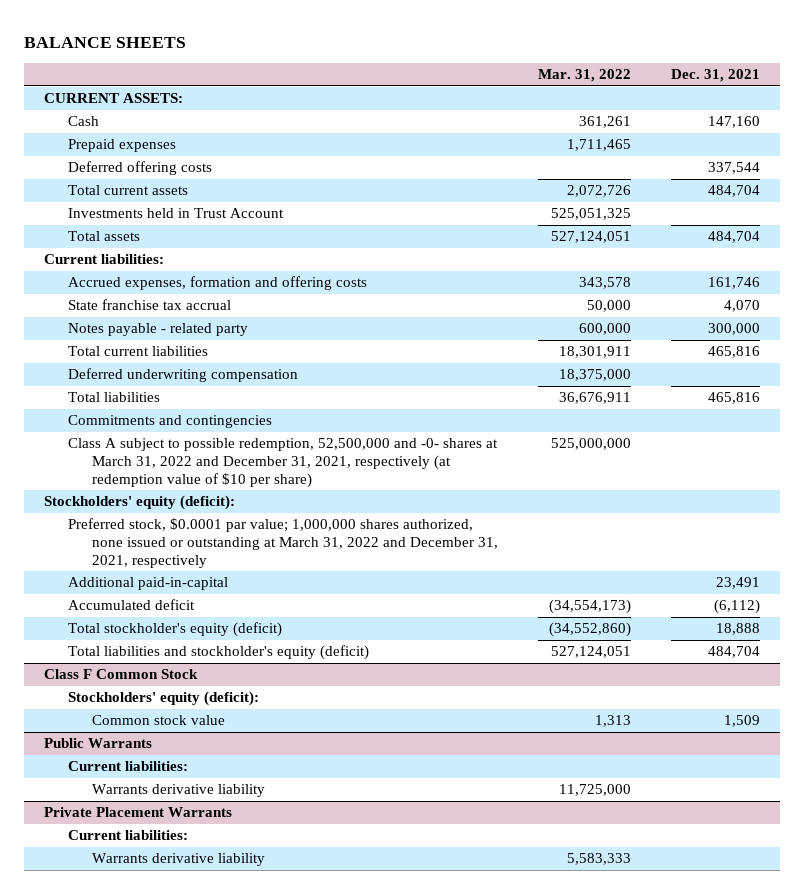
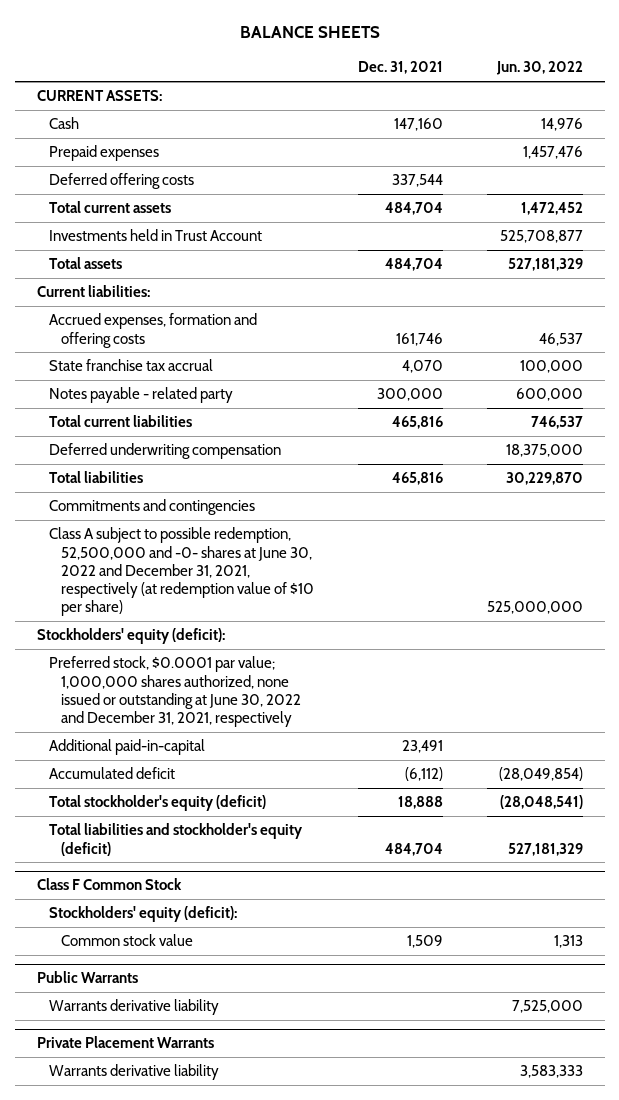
- | Mar. 31, 2022 | Dec. 31, 2021
+ | Dec. 31, 2021 | Jun. 30, 2022
- Class A subject to possible redemption, 52,500,000 and -0- shares at March 31, 2022 and December 31, 2021, respectively (at redemption value of $10 per share) | 525,000,000 |
+ Class A subject to possible redemption, 52,500,000 and -0- shares at June 30, 2022 and December 31, 2021, respectively (at redemption value of $10 per share) | | 525,000,000
- Preferred stock, $0.0001 par value; 1,000,000 shares authorized, none issued or outstanding at March 31, 2022 and December 31, 2021, respectively
+ Preferred stock, $0.0001 par value; 1,000,000 shares authorized, none issued or outstanding at June 30, 2022 and December 31, 2021, respectively
@ Public Warrants
- Current liabilities:
@ Private Placement Warrants
- Current liabilities:

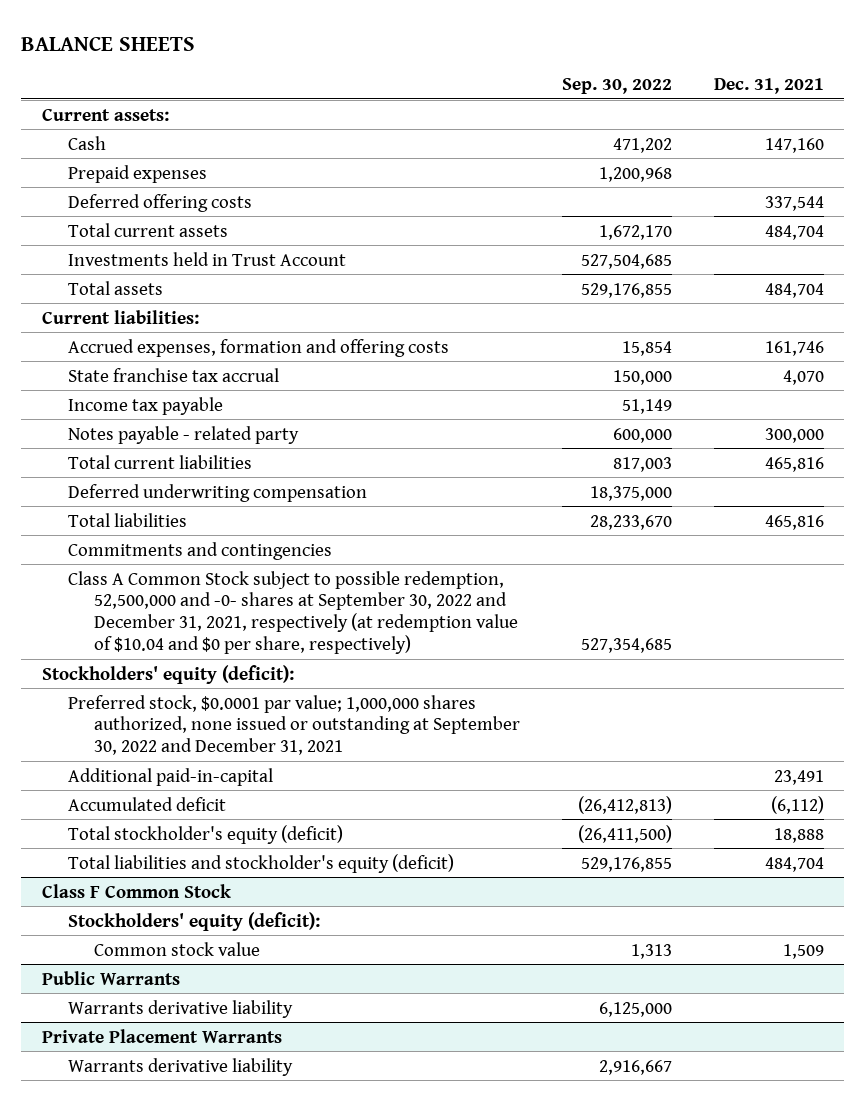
- | Dec. 31, 2021 | Jun. 30, 2022
+ | Sep. 30, 2022 | Dec. 31, 2021
- CURRENT ASSETS:
+ Current assets:
+ Income tax payable | 51,149 |
- Class A subject to possible redemption, 52,500,000 and -0- shares at June 30, 2022 and December 31, 2021, respectively (at redemption value of $10 per share) | | 525,000,000
+ Class A Common Stock subject to possible redemption, 52,500,000 and -0- shares at September 30, 2022 and December 31, 2021, respectively (at redemption value of $10.04 and $0 per share, respectively) | 527,354,685 |
- Preferred stock, $0.0001 par value; 1,000,000 shares authorized, none issued or outstanding at June 30, 2022 and December 31, 2021, respectively
+ Preferred stock, $0.0001 par value; 1,000,000 shares authorized, none issued or outstanding at September 30, 2022 and December 31, 2021

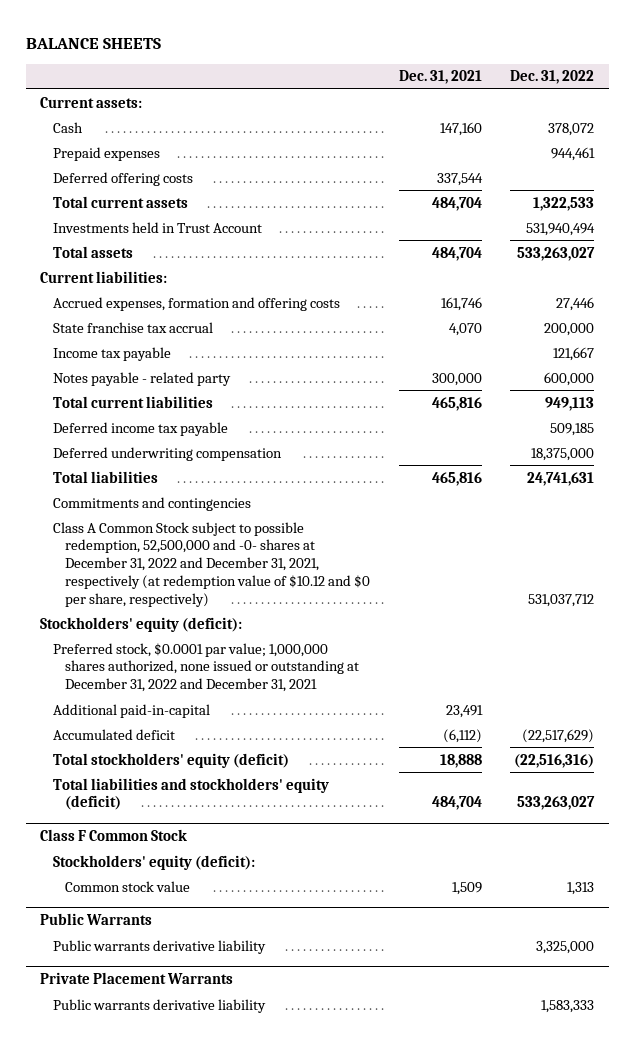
- | Sep. 30, 2022 | Dec. 31, 2021
+ | Dec. 31, 2021 | Dec. 31, 2022
+ Deferred income tax payable | | 509,185
- Class A Common Stock subject to possible redemption, 52,500,000 and -0- shares at September 30, 2022 and December 31, 2021, respectively (at redemption value of $10.04 and $0 per share, respectively) | 527,354,685 |
+ Class A Common Stock subject to possible redemption, 52,500,000 and -0- shares at December 31, 2022 and December 31, 2021, respectively (at redemption value of $10.12 and $0 per share, respectively) | | 531,037,712
- Preferred stock, $0.0001 par value; 1,000,000 shares authorized, none issued or outstanding at September 30, 2022 and December 31, 2021
+ Preferred stock, $0.0001 par value; 1,000,000 shares authorized, none issued or outstanding at December 31, 2022 and December 31, 2021
- Total stockholder's equity (deficit) | (26,411,500) | 18,888
- Total liabilities and stockholder's equity (deficit) | 529,176,855 | 484,704
+ Total stockholders' equity (deficit) | 18,888 | (22,516,316)
+ Total liabilities and stockholders' equity (deficit) | 484,704 | 533,263,027
@ Public Warrants
- Warrants derivative liability | 6,125,000 |
+ Public warrants derivative liability | | 3,325,000
@ Private Placement Warrants
- Warrants derivative liability | 2,916,667 |
+ Public warrants derivative liability | | 1,583,333

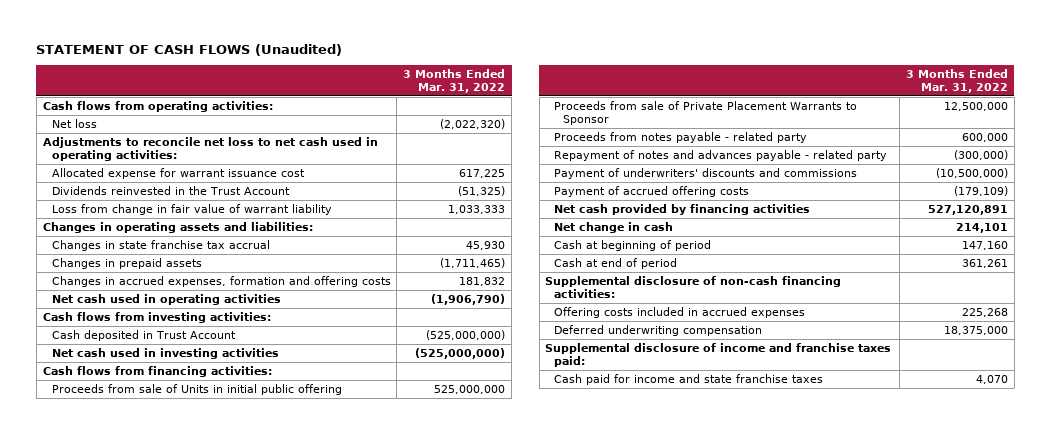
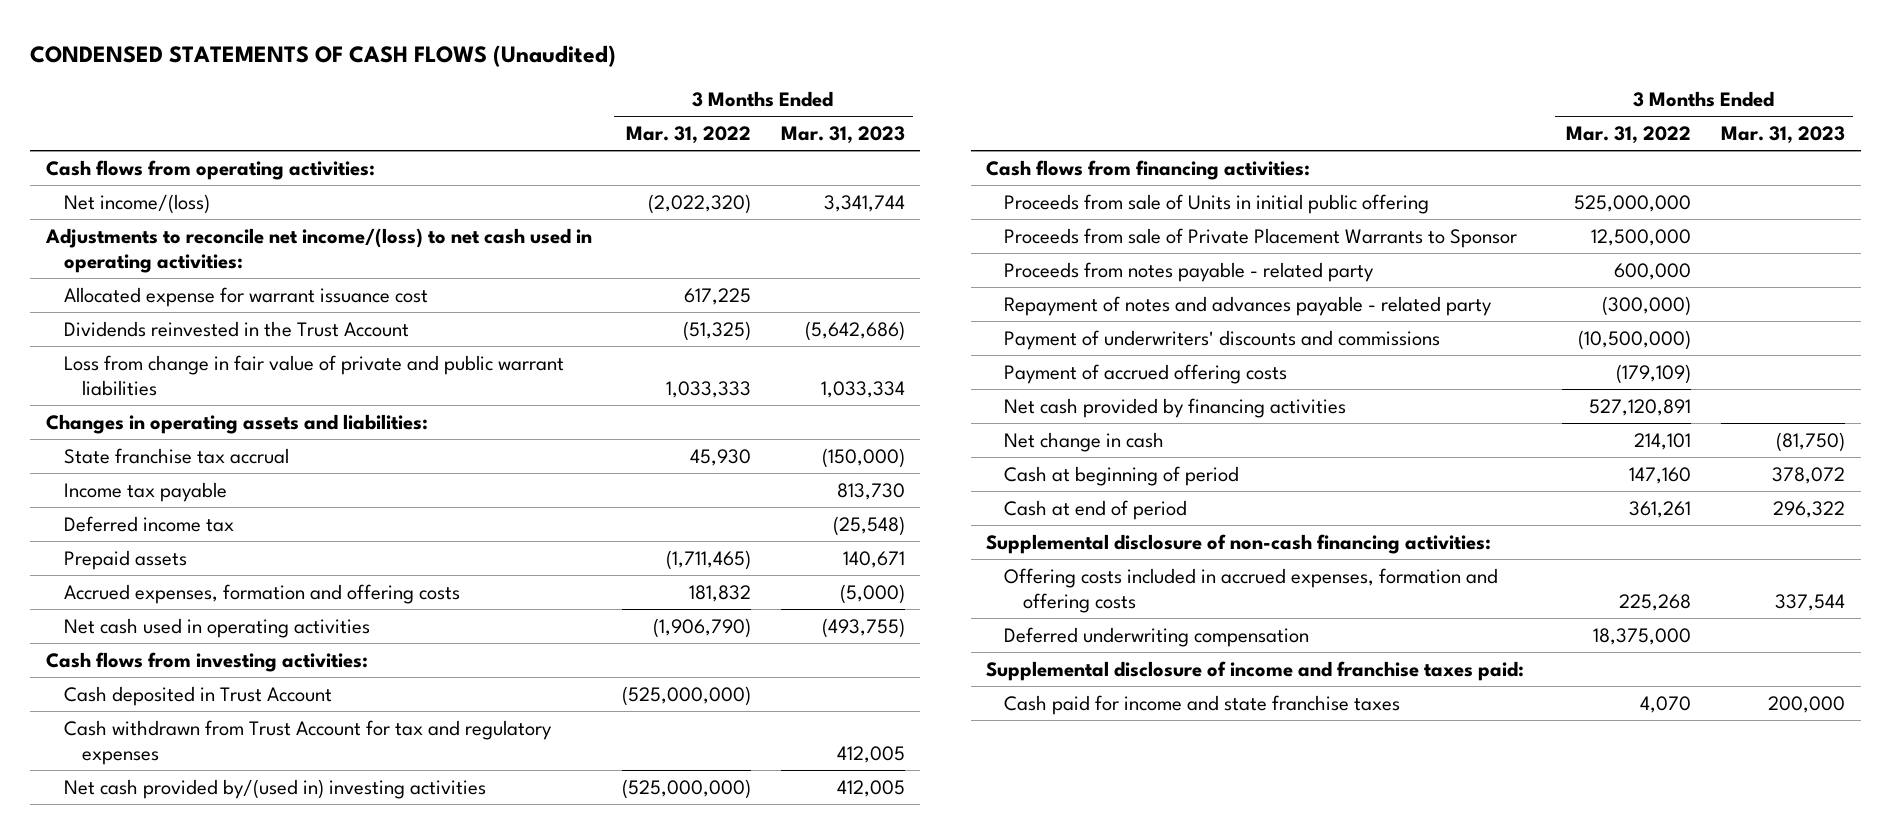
- STATEMENT OF CASH FLOWS (Unaudited)
+ CONDENSED STATEMENTS OF CASH FLOWS (Unaudited)
- | 3 Months Ended Mar. 31, 2022
+ | 3 Months Ended Mar. 31, 2022 | 3 Months Ended Mar. 31, 2023
- Net loss | (2,022,320)
- Adjustments to reconcile net loss to net cash used in operating activities:
+ Net income/(loss) | (2,022,320) | 3,341,744
+ Adjustments to reconcile net income/(loss) to net cash used in operating activities:
- Loss from change in fair value of warrant liability | 1,033,333
+ Loss from change in fair value of private and public warrant liabilities | 1,033,333 | 1,033,334
- Changes in state franchise tax accrual | 45,930
- Changes in prepaid assets | (1,711,465)
- Changes in accrued expenses, formation and offering costs | 181,832
+ State franchise tax accrual | 45,930 | (150,000)
+ Income tax payable | | 813,730
+ Deferred income tax | | (25,548)
+ Prepaid assets | (1,711,465) | 140,671
+ Accrued expenses, formation and offering costs | 181,832 | (5,000)
- Net cash used in investing activities | (525,000,000)
+ Cash withdrawn from Trust Account for tax and regulatory expenses | | 412,005
+ Net cash provided by/(used in) investing activities | (525,000,000) | 412,005
- Offering costs included in accrued expenses | 225,268
+ Offering costs included in accrued expenses, formation and offering costs | 225,268 | 337,544

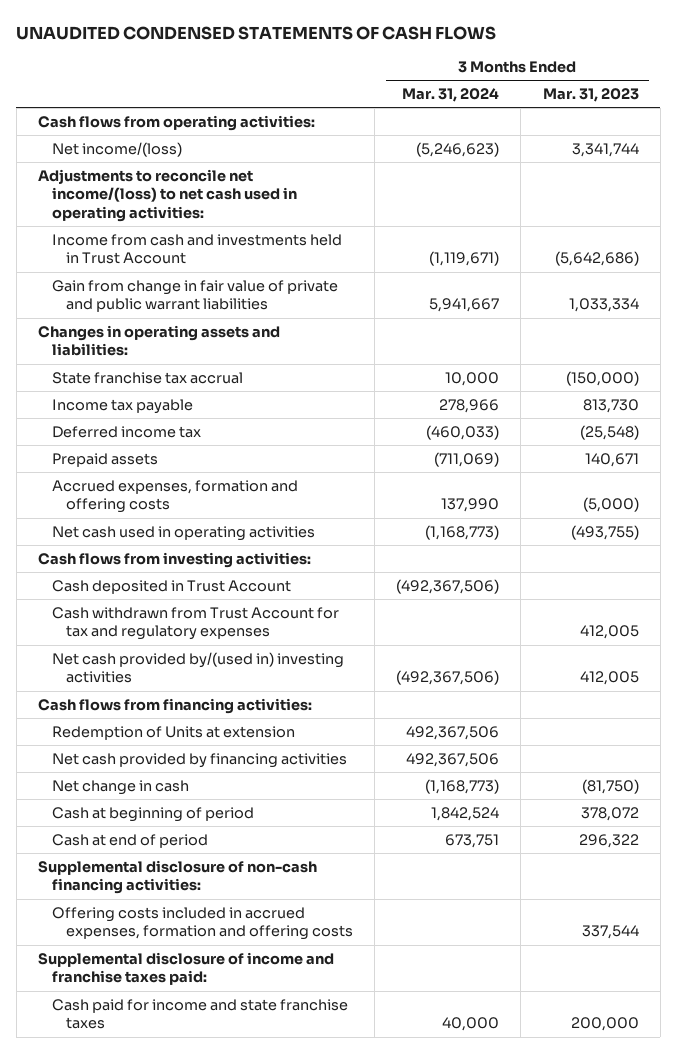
- CONDENSED STATEMENTS OF CASH FLOWS (Unaudited)
+ UNAUDITED CONDENSED STATEMENTS OF CASH FLOWS
- | 3 Months Ended Mar. 31, 2022 | 3 Months Ended Mar. 31, 2023
+ | 3 Months Ended Mar. 31, 2024 | 3 Months Ended Mar. 31, 2023
- Allocated expense for warrant issuance cost | 617,225 |
- Dividends reinvested in the Trust Account | (51,325) | (5,642,686)
- Loss from change in fair value of private and public warrant liabilities | 1,033,333 | 1,033,334
+ Income from cash and investments held in Trust Account | (1,119,671) | (5,642,686)
+ Gain from change in fair value of private and public warrant liabilities | 5,941,667 | 1,033,334
- Proceeds from sale of Units in initial public offering | 525,000,000 |
- Proceeds from sale of Private Placement Warrants to Sponsor | 12,500,000 |
- Proceeds from notes payable - related party | 600,000 |
- Repayment of notes and advances payable - related party | (300,000) |
- Payment of underwriters' discounts and commissions | (10,500,000) |
- Payment of accrued offering costs | (179,109) |
+ Redemption of Units at extension | 492,367,506 |
- Deferred underwriting compensation | 18,375,000 |

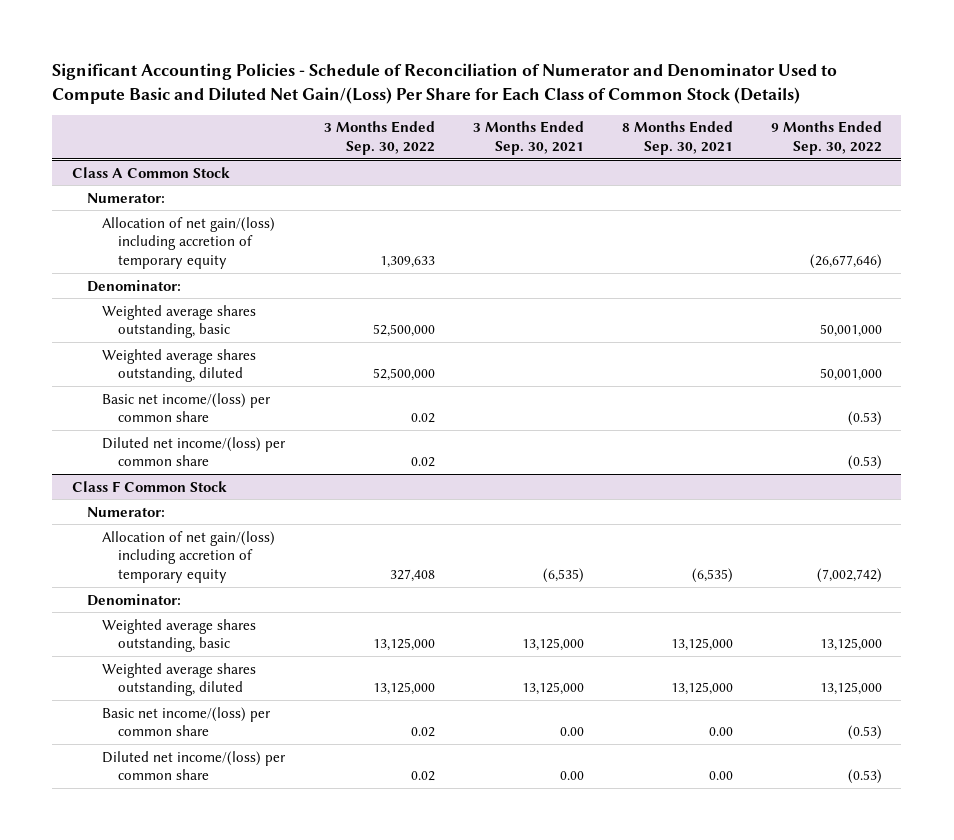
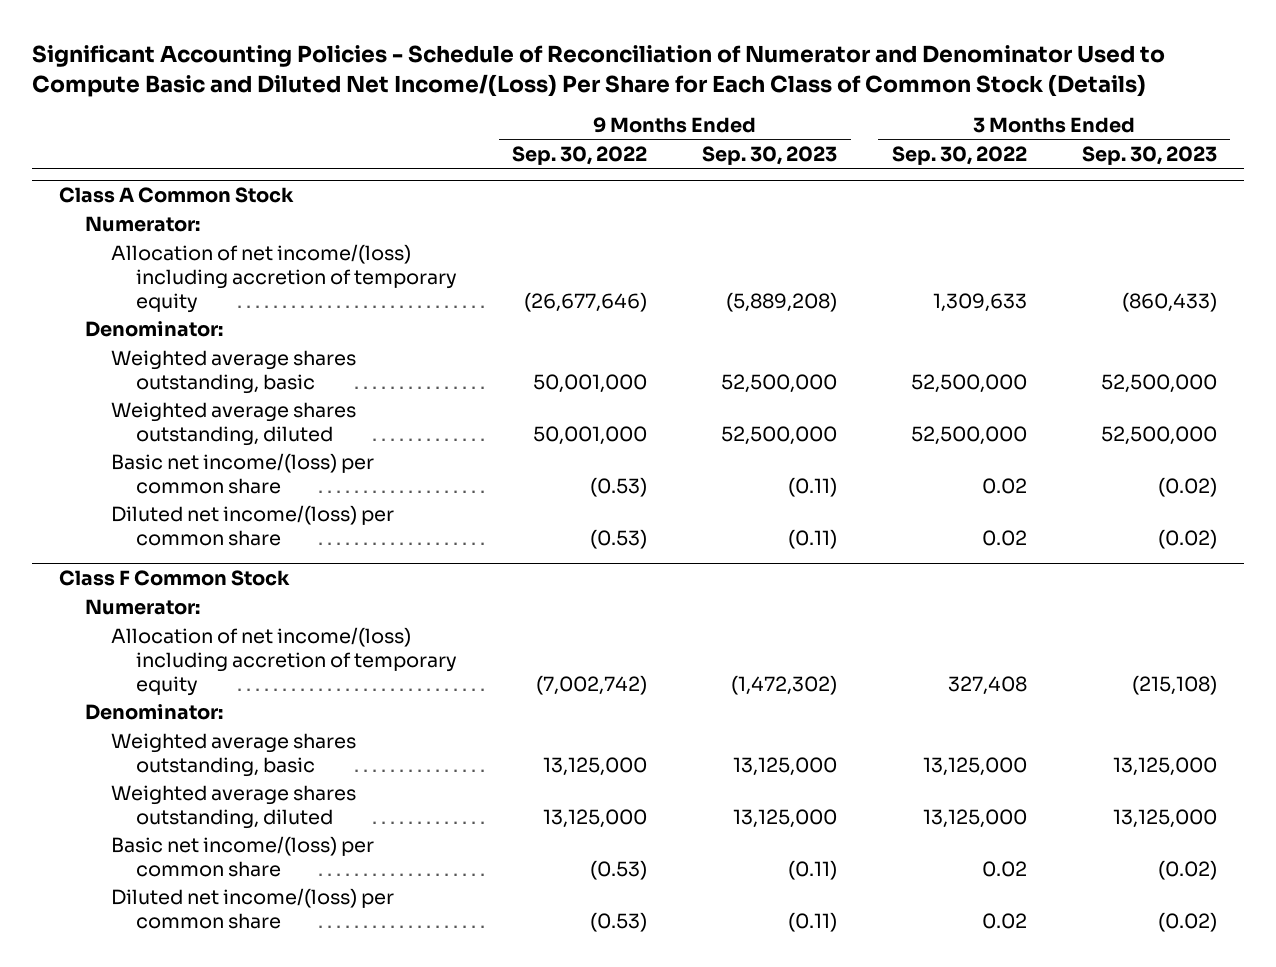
- Significant Accounting Policies - Schedule of Reconciliation of Numerator and Denominator Used to Compute Basic and Diluted Net Gain/(Loss) Per Share for Each Class of Common Stock (Details)
+ Significant Accounting Policies - Schedule of Reconciliation of Numerator and Denominator Used to Compute Basic and Diluted Net Income/(Loss) Per Share for Each Class of Common Stock (Details)
- | 3 Months Ended Sep. 30, 2022 | 3 Months Ended Sep. 30, 2021 | 8 Months Ended Sep. 30, 2021 | 9 Months Ended Sep. 30, 2022
+ | 9 Months Ended Sep. 30, 2022 | 9 Months Ended Sep. 30, 2023 | 3 Months Ended Sep. 30, 2022 | 3 Months Ended Sep. 30, 2023
@ Class A Common Stock
- Allocation of net gain/(loss) including accretion of temporary equity | 1,309,633 | | | (26,677,646)
+ Allocation of net income/(loss) including accretion of temporary equity | (26,677,646) | (5,889,208) | 1,309,633 | (860,433)
@ Class F Common Stock
- Allocation of net gain/(loss) including accretion of temporary equity | 327,408 | (6,535) | (6,535) | (7,002,742)
+ Allocation of net income/(loss) including accretion of temporary equity | (7,002,742) | (1,472,302) | 327,408 | (215,108)

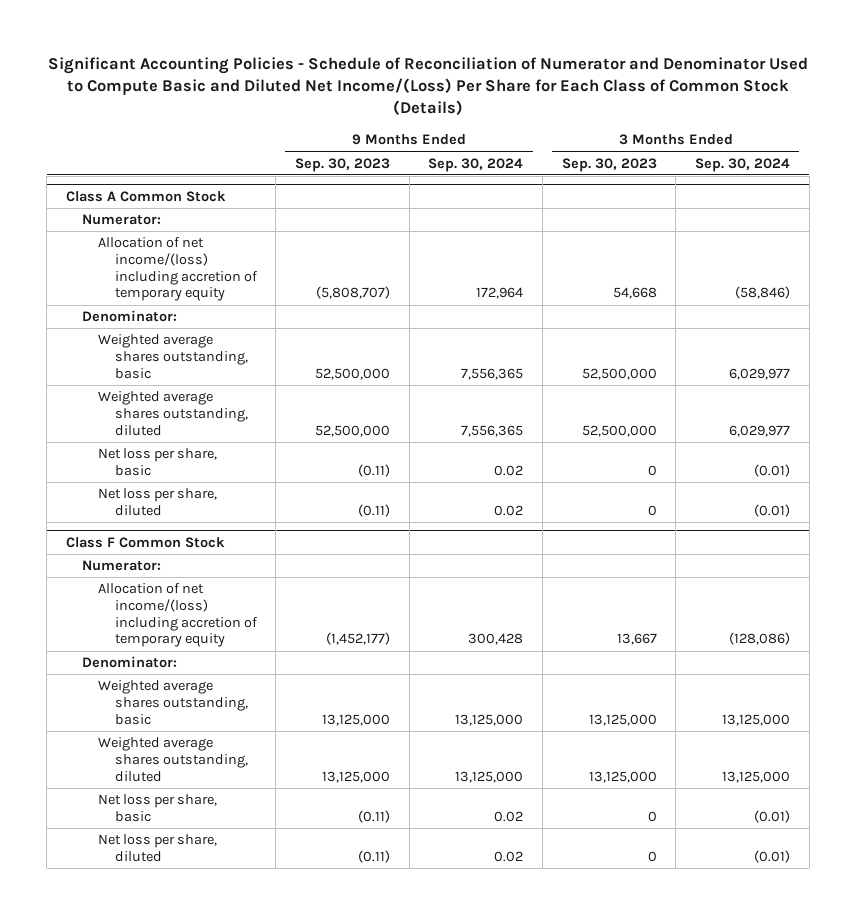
- | 9 Months Ended Sep. 30, 2022 | 9 Months Ended Sep. 30, 2023 | 3 Months Ended Sep. 30, 2022 | 3 Months Ended Sep. 30, 2023
+ | 9 Months Ended Sep. 30, 2023 | 9 Months Ended Sep. 30, 2024 | 3 Months Ended Sep. 30, 2023 | 3 Months Ended Sep. 30, 2024
@ Class A Common Stock
- Allocation of net income/(loss) including accretion of temporary equity | (26,677,646) | (5,889,208) | 1,309,633 | (860,433)
+ Allocation of net income/(loss) including accretion of temporary equity | (5,808,707) | 172,964 | 54,668 | (58,846)
- Basic net income/(loss) per common share | (0.53) | (0.11) | 0.02 | (0.02)
- Diluted net income/(loss) per common share | (0.53) | (0.11) | 0.02 | (0.02)
+ Net loss per share, basic | (0.11) | 0.02 | 0 | (0.01)
+ Net loss per share, diluted | (0.11) | 0.02 | 0 | (0.01)
@ Class F Common Stock
- Allocation of net income/(loss) including accretion of temporary equity | (7,002,742) | (1,472,302) | 327,408 | (215,108)
+ Allocation of net income/(loss) including accretion of temporary equity | (1,452,177) | 300,428 | 13,667 | (128,086)
- Basic net income/(loss) per common share | (0.53) | (0.11) | 0.02 | (0.02)
- Diluted net income/(loss) per common share | (0.53) | (0.11) | 0.02 | (0.02)
+ Net loss per share, basic | (0.11) | 0.02 | 0 | (0.01)
+ Net loss per share, diluted | (0.11) | 0.02 | 0 | (0.01)

